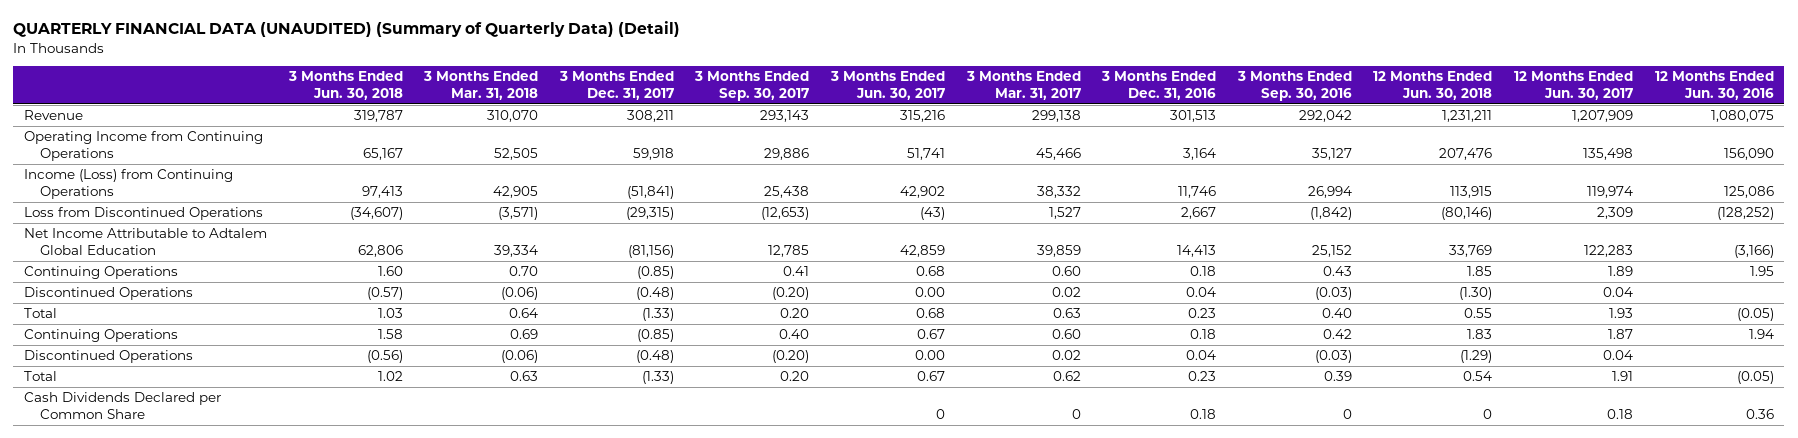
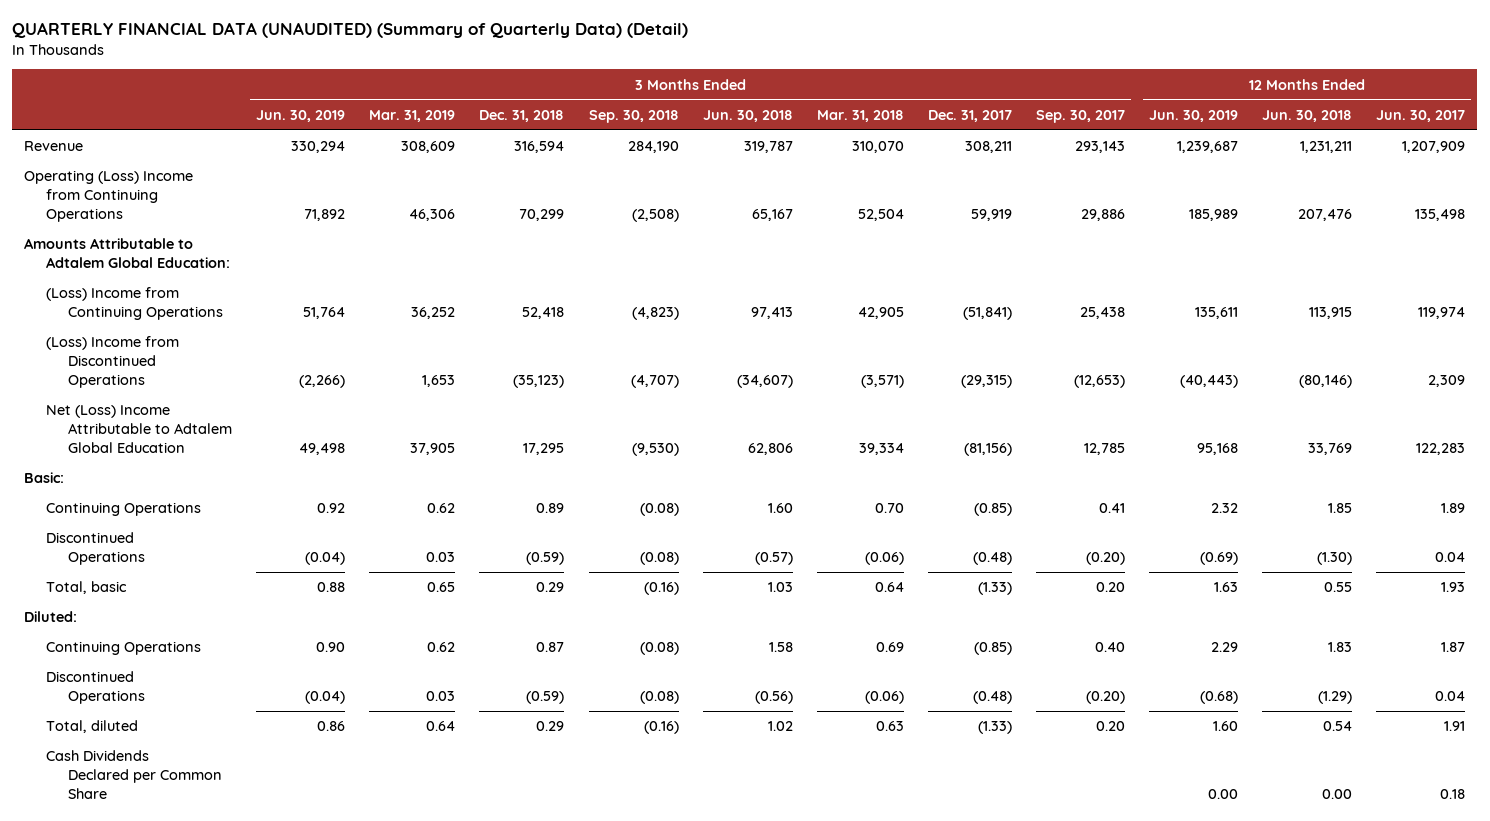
- | 3 Months Ended Jun. 30, 2018 | 3 Months Ended Mar. 31, 2018 | 3 Months Ended Dec. 31, 2017 | 3 Months Ended Sep. 30, 2017 | 3 Months Ended Jun. 30, 2017 | 3 Months Ended Mar. 31, 2017 | 3 Months Ended Dec. 31, 2016 | 3 Months Ended Sep. 30, 2016 | 12 Months Ended Jun. 30, 2018 | 12 Months Ended Jun. 30, 2017 | 12 Months Ended Jun. 30, 2016
+ | 3 Months Ended Jun. 30, 2019 | 3 Months Ended Mar. 31, 2019 | 3 Months Ended Dec. 31, 2018 | 3 Months Ended Sep. 30, 2018 | 3 Months Ended Jun. 30, 2018 | 3 Months Ended Mar. 31, 2018 | 3 Months Ended Dec. 31, 2017 | 3 Months Ended Sep. 30, 2017 | 12 Months Ended Jun. 30, 2019 | 12 Months Ended Jun. 30, 2018 | 12 Months Ended Jun. 30, 2017
- Operating Income from Continuing Operations | 65,167 | 52,505 | 59,918 | 29,886 | 51,741 | 45,466 | 3,164 | 35,127 | 207,476 | 135,498 | 156,090
- Income (Loss) from Continuing Operations | 97,413 | 42,905 | (51,841) | 25,438 | 42,902 | 38,332 | 11,746 | 26,994 | 113,915 | 119,974 | 125,086
- Loss from Discontinued Operations | (34,607) | (3,571) | (29,315) | (12,653) | (43) | 1,527 | 2,667 | (1,842) | (80,146) | 2,309 | (128,252)
- Net Income Attributable to Adtalem Global Education | 62,806 | 39,334 | (81,156) | 12,785 | 42,859 | 39,859 | 14,413 | 25,152 | 33,769 | 122,283 | (3,166)
+ Operating (Loss) Income from Continuing Operations | 71,892 | 46,306 | 70,299 | (2,508) | 65,167 | 52,504 | 59,919 | 29,886 | 185,989 | 207,476 | 135,498
+ Amounts Attributable to Adtalem Global Education:
+ (Loss) Income from Continuing Operations | 51,764 | 36,252 | 52,418 | (4,823) | 97,413 | 42,905 | (51,841) | 25,438 | 135,611 | 113,915 | 119,974
+ (Loss) Income from Discontinued Operations | (2,266) | 1,653 | (35,123) | (4,707) | (34,607) | (3,571) | (29,315) | (12,653) | (40,443) | (80,146) | 2,309
+ Net (Loss) Income Attributable to Adtalem Global Education | 49,498 | 37,905 | 17,295 | (9,530) | 62,806 | 39,334 | (81,156) | 12,785 | 95,168 | 33,769 | 122,283
+ Basic:
- Total | 1.03 | 0.64 | (1.33) | 0.20 | 0.68 | 0.63 | 0.23 | 0.40 | 0.55 | 1.93 | (0.05)
+ Total, basic | 0.88 | 0.65 | 0.29 | (0.16) | 1.03 | 0.64 | (1.33) | 0.20 | 1.63 | 0.55 | 1.93
+ Diluted:
- Total | 1.02 | 0.63 | (1.33) | 0.20 | 0.67 | 0.62 | 0.23 | 0.39 | 0.54 | 1.91 | (0.05)
- Cash Dividends Declared per Common Share | | | | | 0 | 0 | 0.18 | 0 | 0 | 0.18 | 0.36
+ Total, diluted | 0.86 | 0.64 | 0.29 | (0.16) | 1.02 | 0.63 | (1.33) | 0.20 | 1.60 | 0.54 | 1.91
+ Cash Dividends Declared per Common Share | | | | | | | | | 0.00 | 0.00 | 0.18

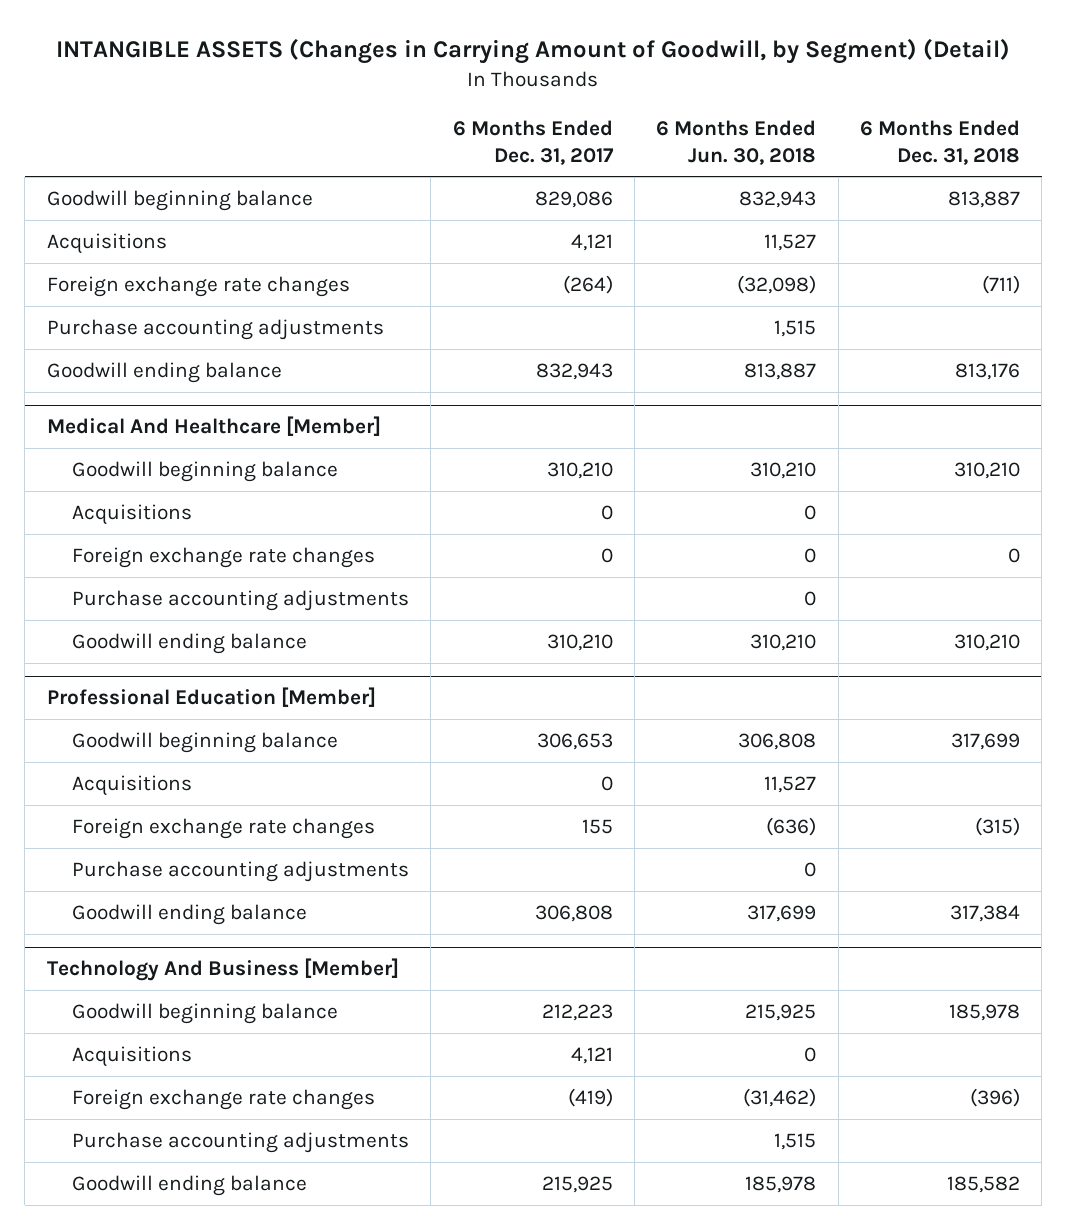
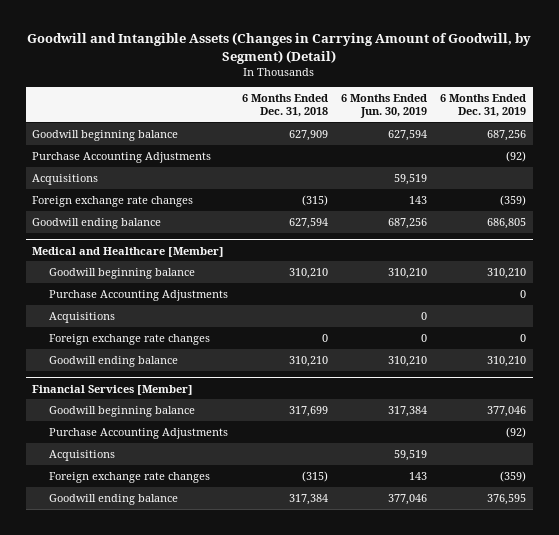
- INTANGIBLE ASSETS (Changes in Carrying Amount of Goodwill, by Segment) (Detail)
+ Goodwill and Intangible Assets (Changes in Carrying Amount of Goodwill, by Segment) (Detail)
- | 6 Months Ended Dec. 31, 2017 | 6 Months Ended Jun. 30, 2018 | 6 Months Ended Dec. 31, 2018
+ | 6 Months Ended Dec. 31, 2018 | 6 Months Ended Jun. 30, 2019 | 6 Months Ended Dec. 31, 2019
- Goodwill beginning balance | 829,086 | 832,943 | 813,887
+ Goodwill beginning balance | 627,909 | 627,594 | 687,256
+ Purchase Accounting Adjustments | | | (92)
- Foreign exchange rate changes | (264) | (32,098) | (711)
- Purchase accounting adjustments | | 1,515 |
- Goodwill ending balance | 832,943 | 813,887 | 813,176
- Medical And Healthcare [Member]
+ Foreign exchange rate changes | (315) | 143 | (359)
+ Goodwill ending balance | 627,594 | 687,256 | 686,805
+ Medical and Healthcare [Member]
+ Purchase Accounting Adjustments | | | 0
- Purchase accounting adjustments | | 0 |
- Professional Education [Member]
+ Financial Services [Member]
+ Purchase Accounting Adjustments | | | (92)
- Purchase accounting adjustments | | 0 |
- Technology And Business [Member]
- Goodwill beginning balance | 212,223 | 215,925 | 185,978
- Acquisitions | 4,121 | 0 |
- Foreign exchange rate changes | (419) | (31,462) | (396)
- Purchase accounting adjustments | | 1,515 |
- Goodwill ending balance | 215,925 | 185,978 | 185,582

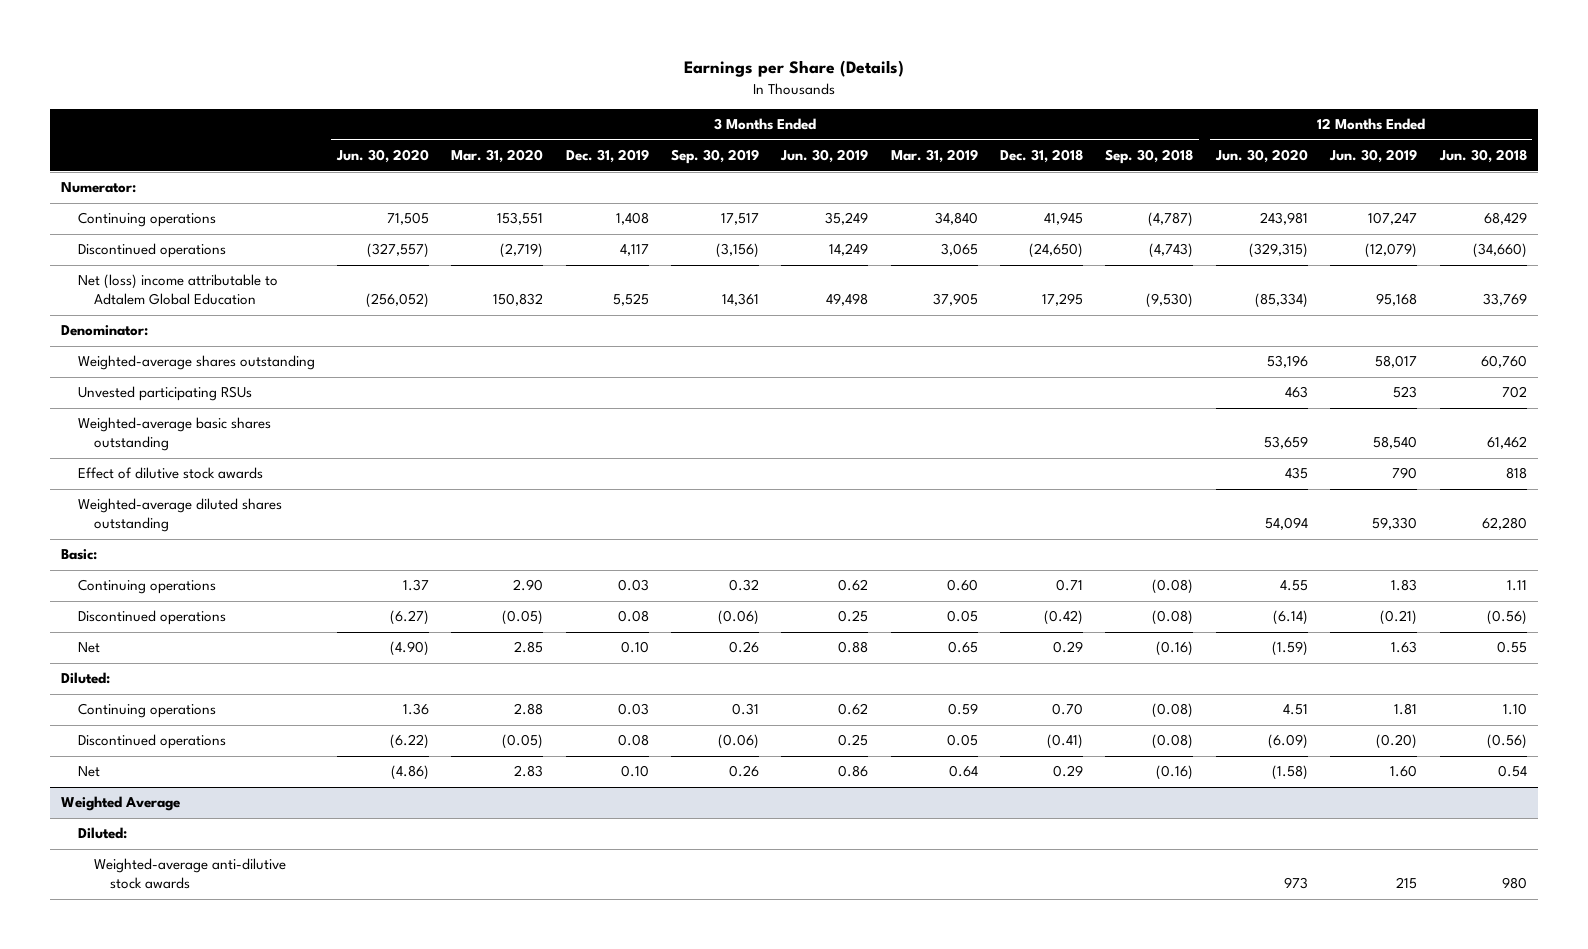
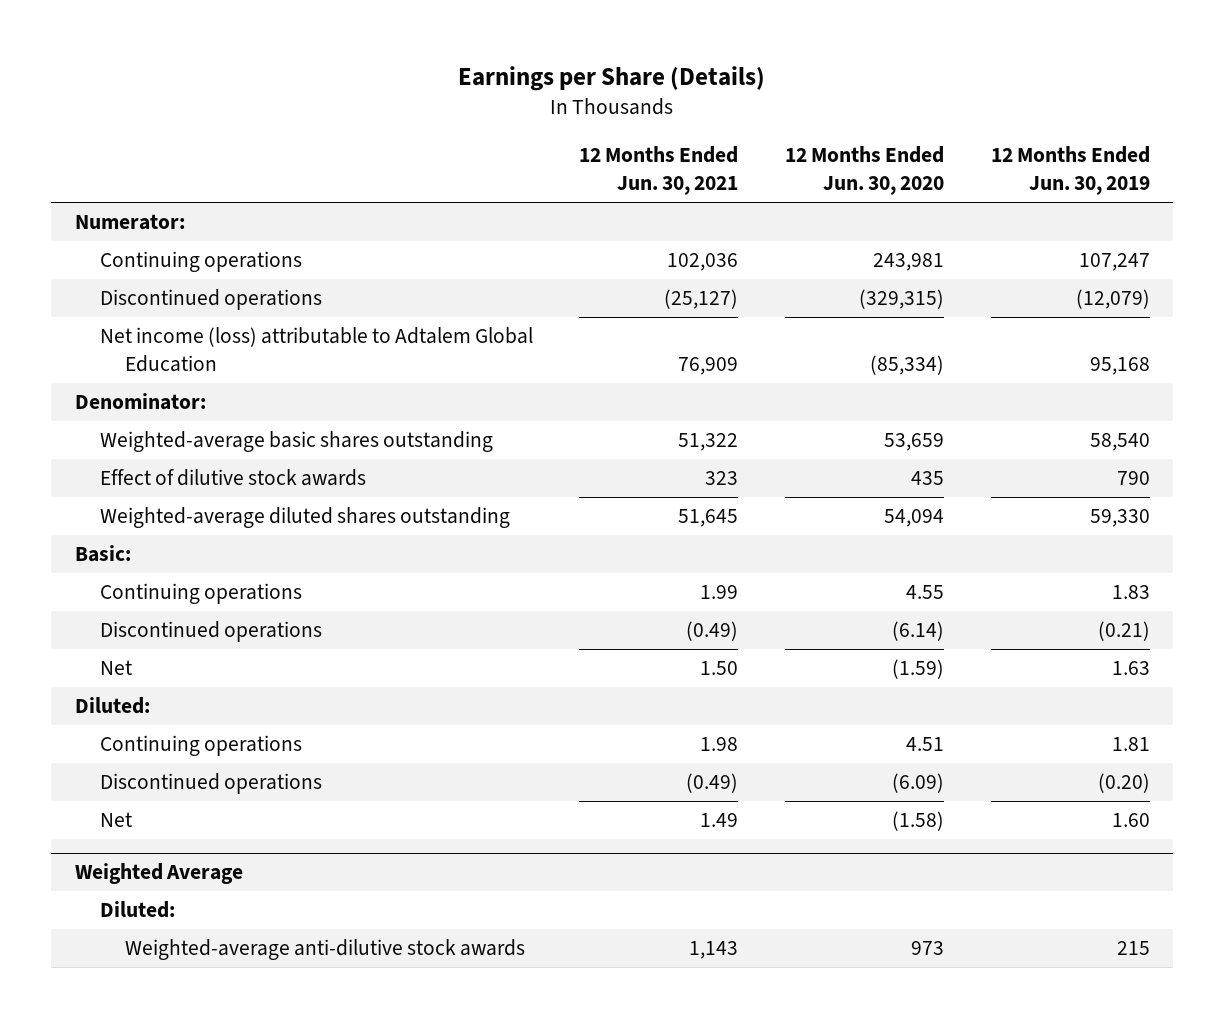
- | 3 Months Ended Jun. 30, 2020 | 3 Months Ended Mar. 31, 2020 | 3 Months Ended Dec. 31, 2019 | 3 Months Ended Sep. 30, 2019 | 3 Months Ended Jun. 30, 2019 | 3 Months Ended Mar. 31, 2019 | 3 Months Ended Dec. 31, 2018 | 3 Months Ended Sep. 30, 2018 | 12 Months Ended Jun. 30, 2020 | 12 Months Ended Jun. 30, 2019 | 12 Months Ended Jun. 30, 2018
+ | 12 Months Ended Jun. 30, 2021 | 12 Months Ended Jun. 30, 2020 | 12 Months Ended Jun. 30, 2019
- Net (loss) income attributable to Adtalem Global Education | (256,052) | 150,832 | 5,525 | 14,361 | 49,498 | 37,905 | 17,295 | (9,530) | (85,334) | 95,168 | 33,769
+ Net income (loss) attributable to Adtalem Global Education | 76,909 | (85,334) | 95,168
- Weighted-average shares outstanding | | | | | | | | | 53,196 | 58,017 | 60,760
- Unvested participating RSUs | | | | | | | | | 463 | 523 | 702

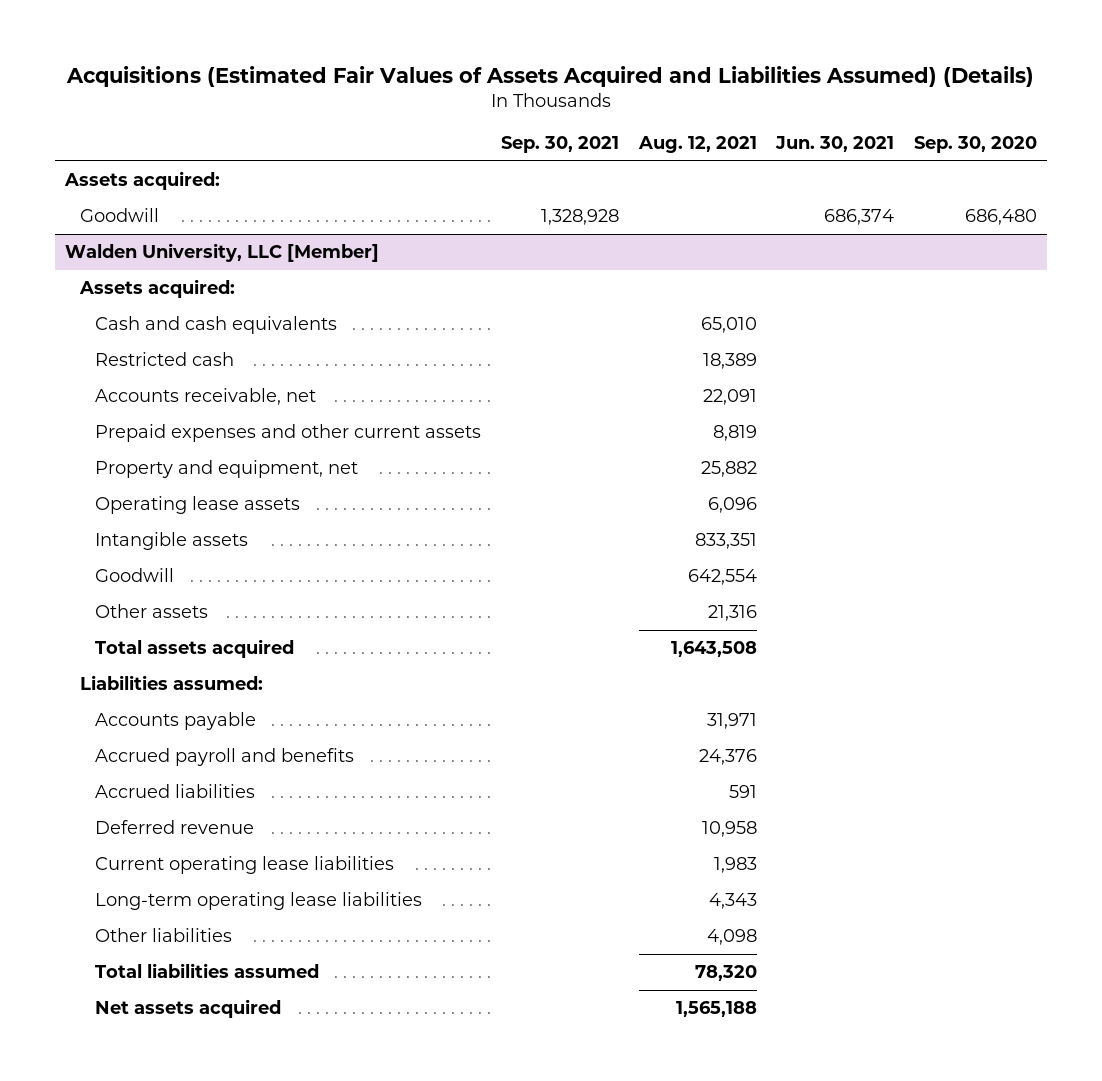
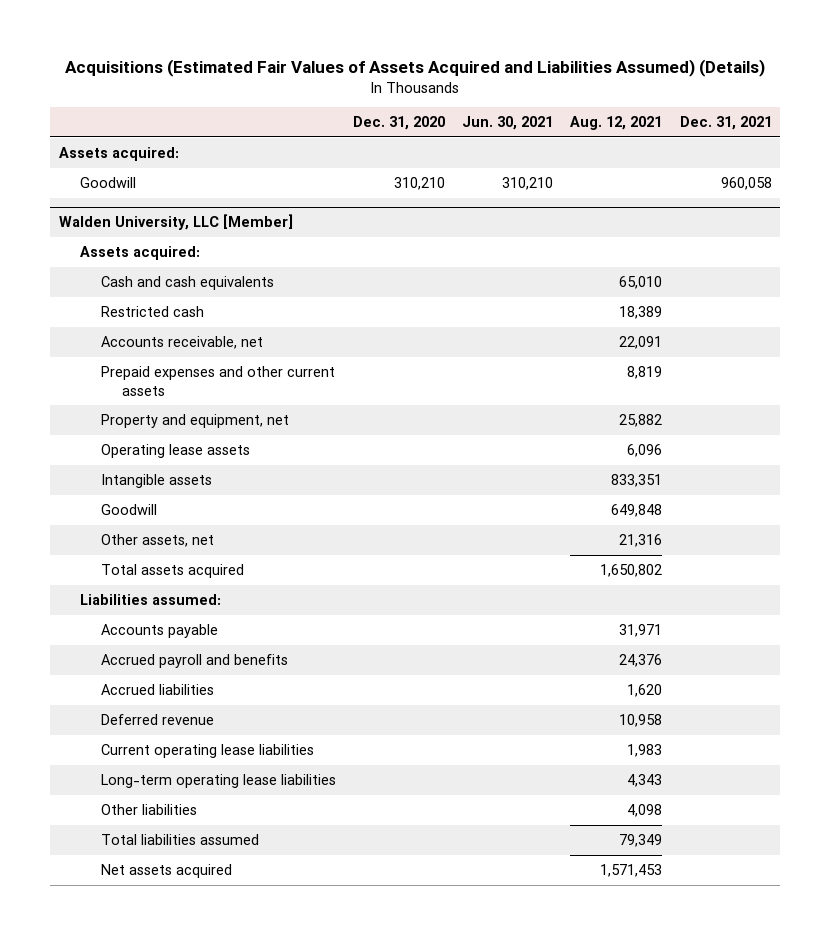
- | Sep. 30, 2021 | Aug. 12, 2021 | Jun. 30, 2021 | Sep. 30, 2020
+ | Dec. 31, 2020 | Jun. 30, 2021 | Aug. 12, 2021 | Dec. 31, 2021
- Goodwill | 1,328,928 | | 686,374 | 686,480
+ Goodwill | 310,210 | 310,210 | | 960,058
@ Walden University, LLC [Member]
- Goodwill | | 642,554 | |
- Other assets | | 21,316 | |
- Total assets acquired | | 1,643,508 | |
+ Goodwill | | | 649,848 |
+ Other assets, net | | | 21,316 |
+ Total assets acquired | | | 1,650,802 |
- Accrued liabilities | | 591 | |
+ Accrued liabilities | | | 1,620 |
- Total liabilities assumed | | 78,320 | |
- Net assets acquired | | 1,565,188 | |
+ Total liabilities assumed | | | 79,349 |
+ Net assets acquired | | | 1,571,453 |

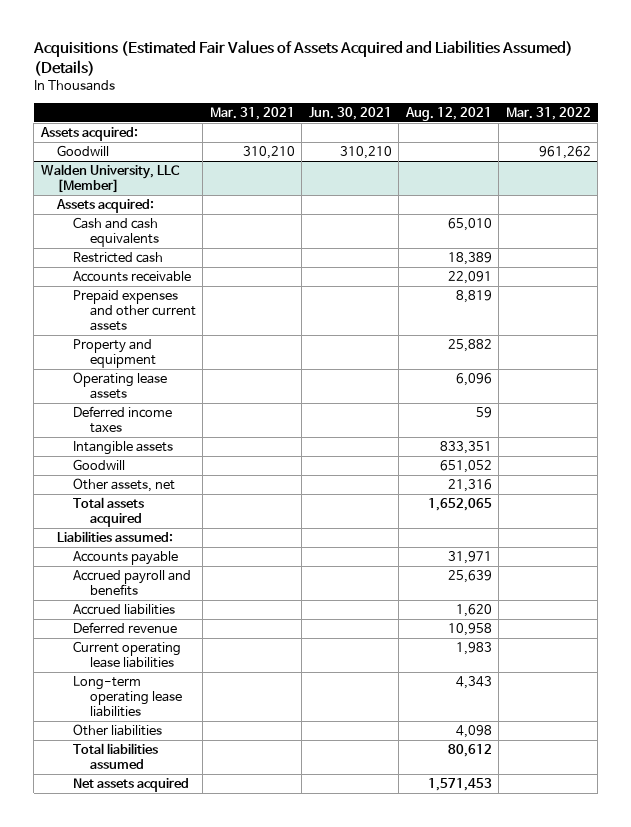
- | Dec. 31, 2020 | Jun. 30, 2021 | Aug. 12, 2021 | Dec. 31, 2021
+ | Mar. 31, 2021 | Jun. 30, 2021 | Aug. 12, 2021 | Mar. 31, 2022
@ Walden University, LLC [Member]
- Accounts receivable, net | | | 22,091 |
+ Accounts receivable | | | 22,091 |
- Property and equipment, net | | | 25,882 |
+ Property and equipment | | | 25,882 |
+ Deferred income taxes | | | 59 |
- Goodwill | | | 649,848 |
+ Goodwill | | | 651,052 |
- Total assets acquired | | | 1,650,802 |
+ Total assets acquired | | | 1,652,065 |
- Accrued payroll and benefits | | | 24,376 |
+ Accrued payroll and benefits | | | 25,639 |
- Total liabilities assumed | | | 79,349 |
+ Total liabilities assumed | | | 80,612 |

